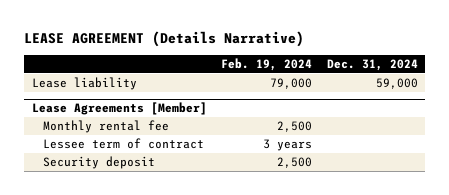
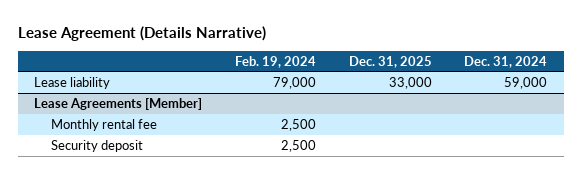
- LEASE AGREEMENT (Details Narrative)
+ Lease Agreement (Details Narrative)
- | Feb. 19, 2024 | Dec. 31, 2024
+ | Feb. 19, 2024 | Dec. 31, 2025 | Dec. 31, 2024
@ Lease Agreements [Member]
- Lessee term of contract | 3 years |

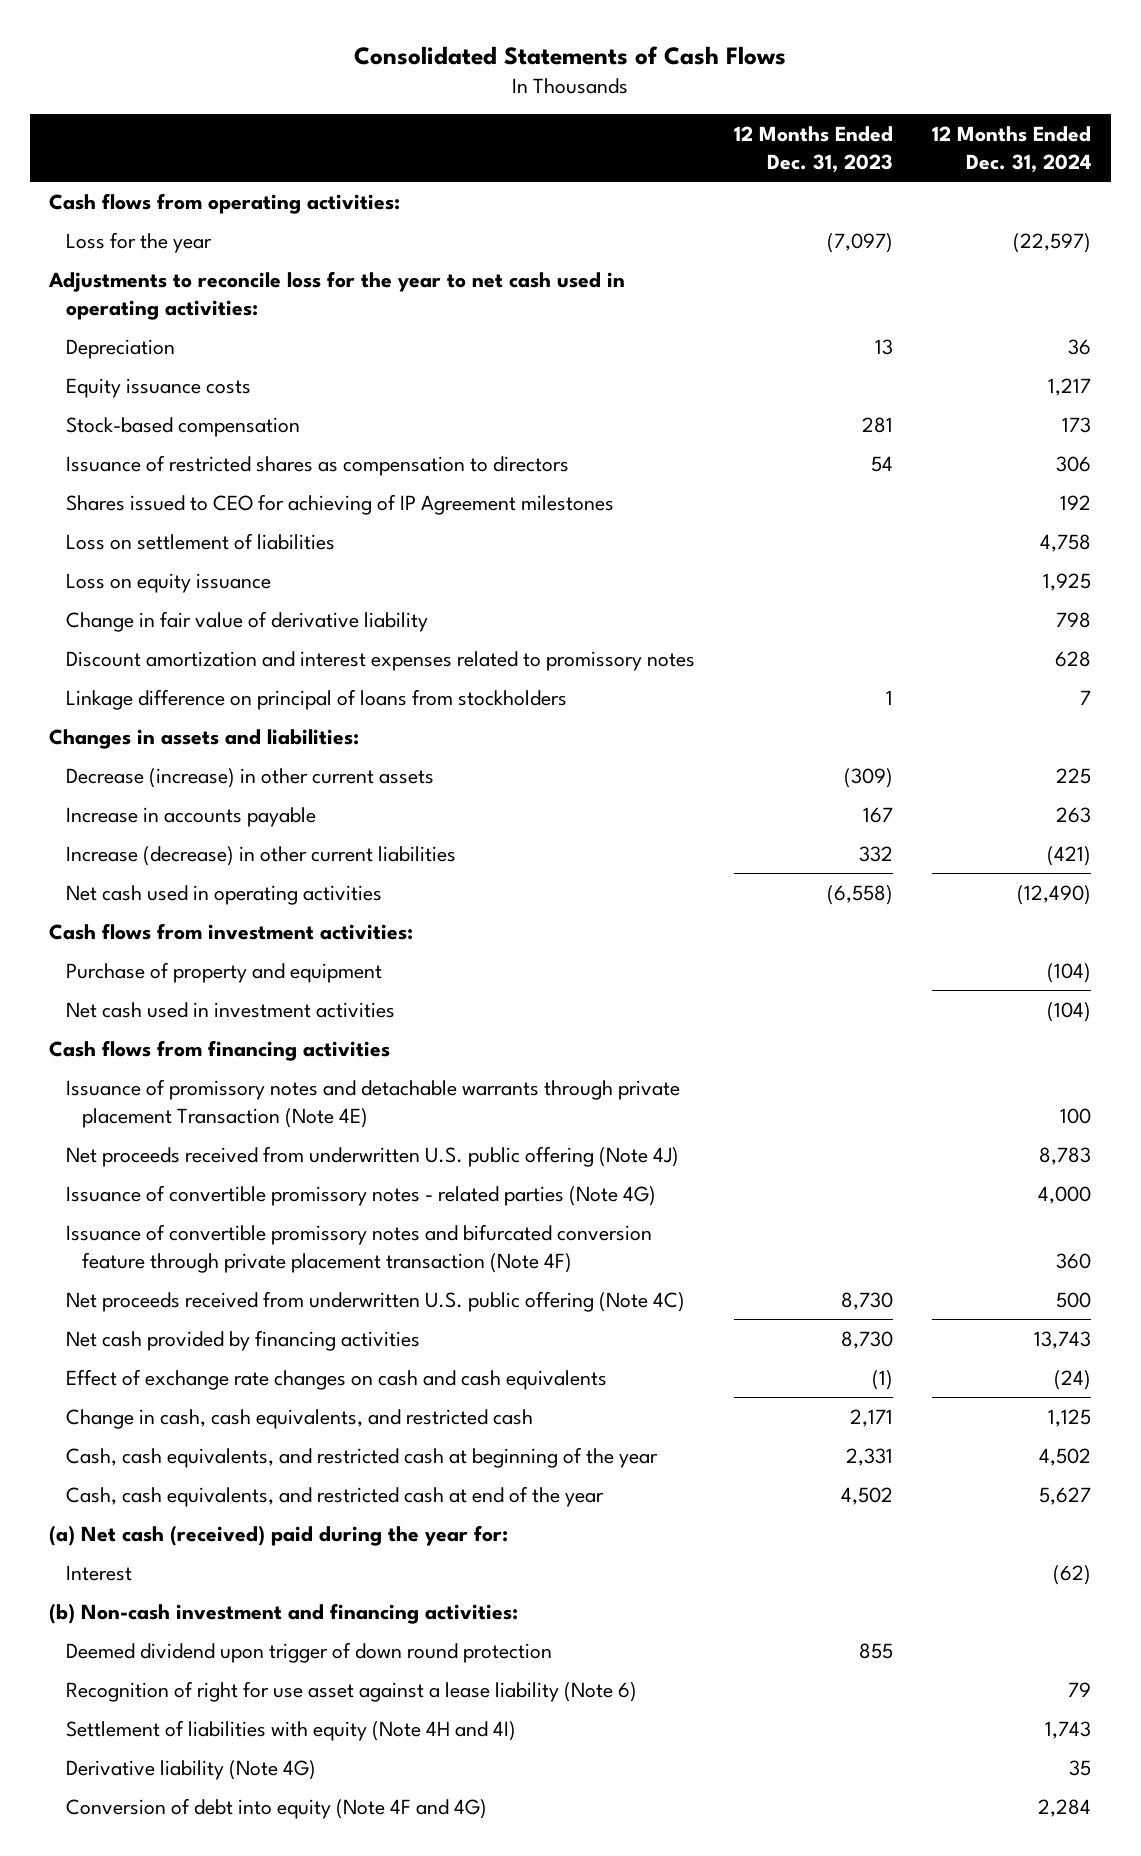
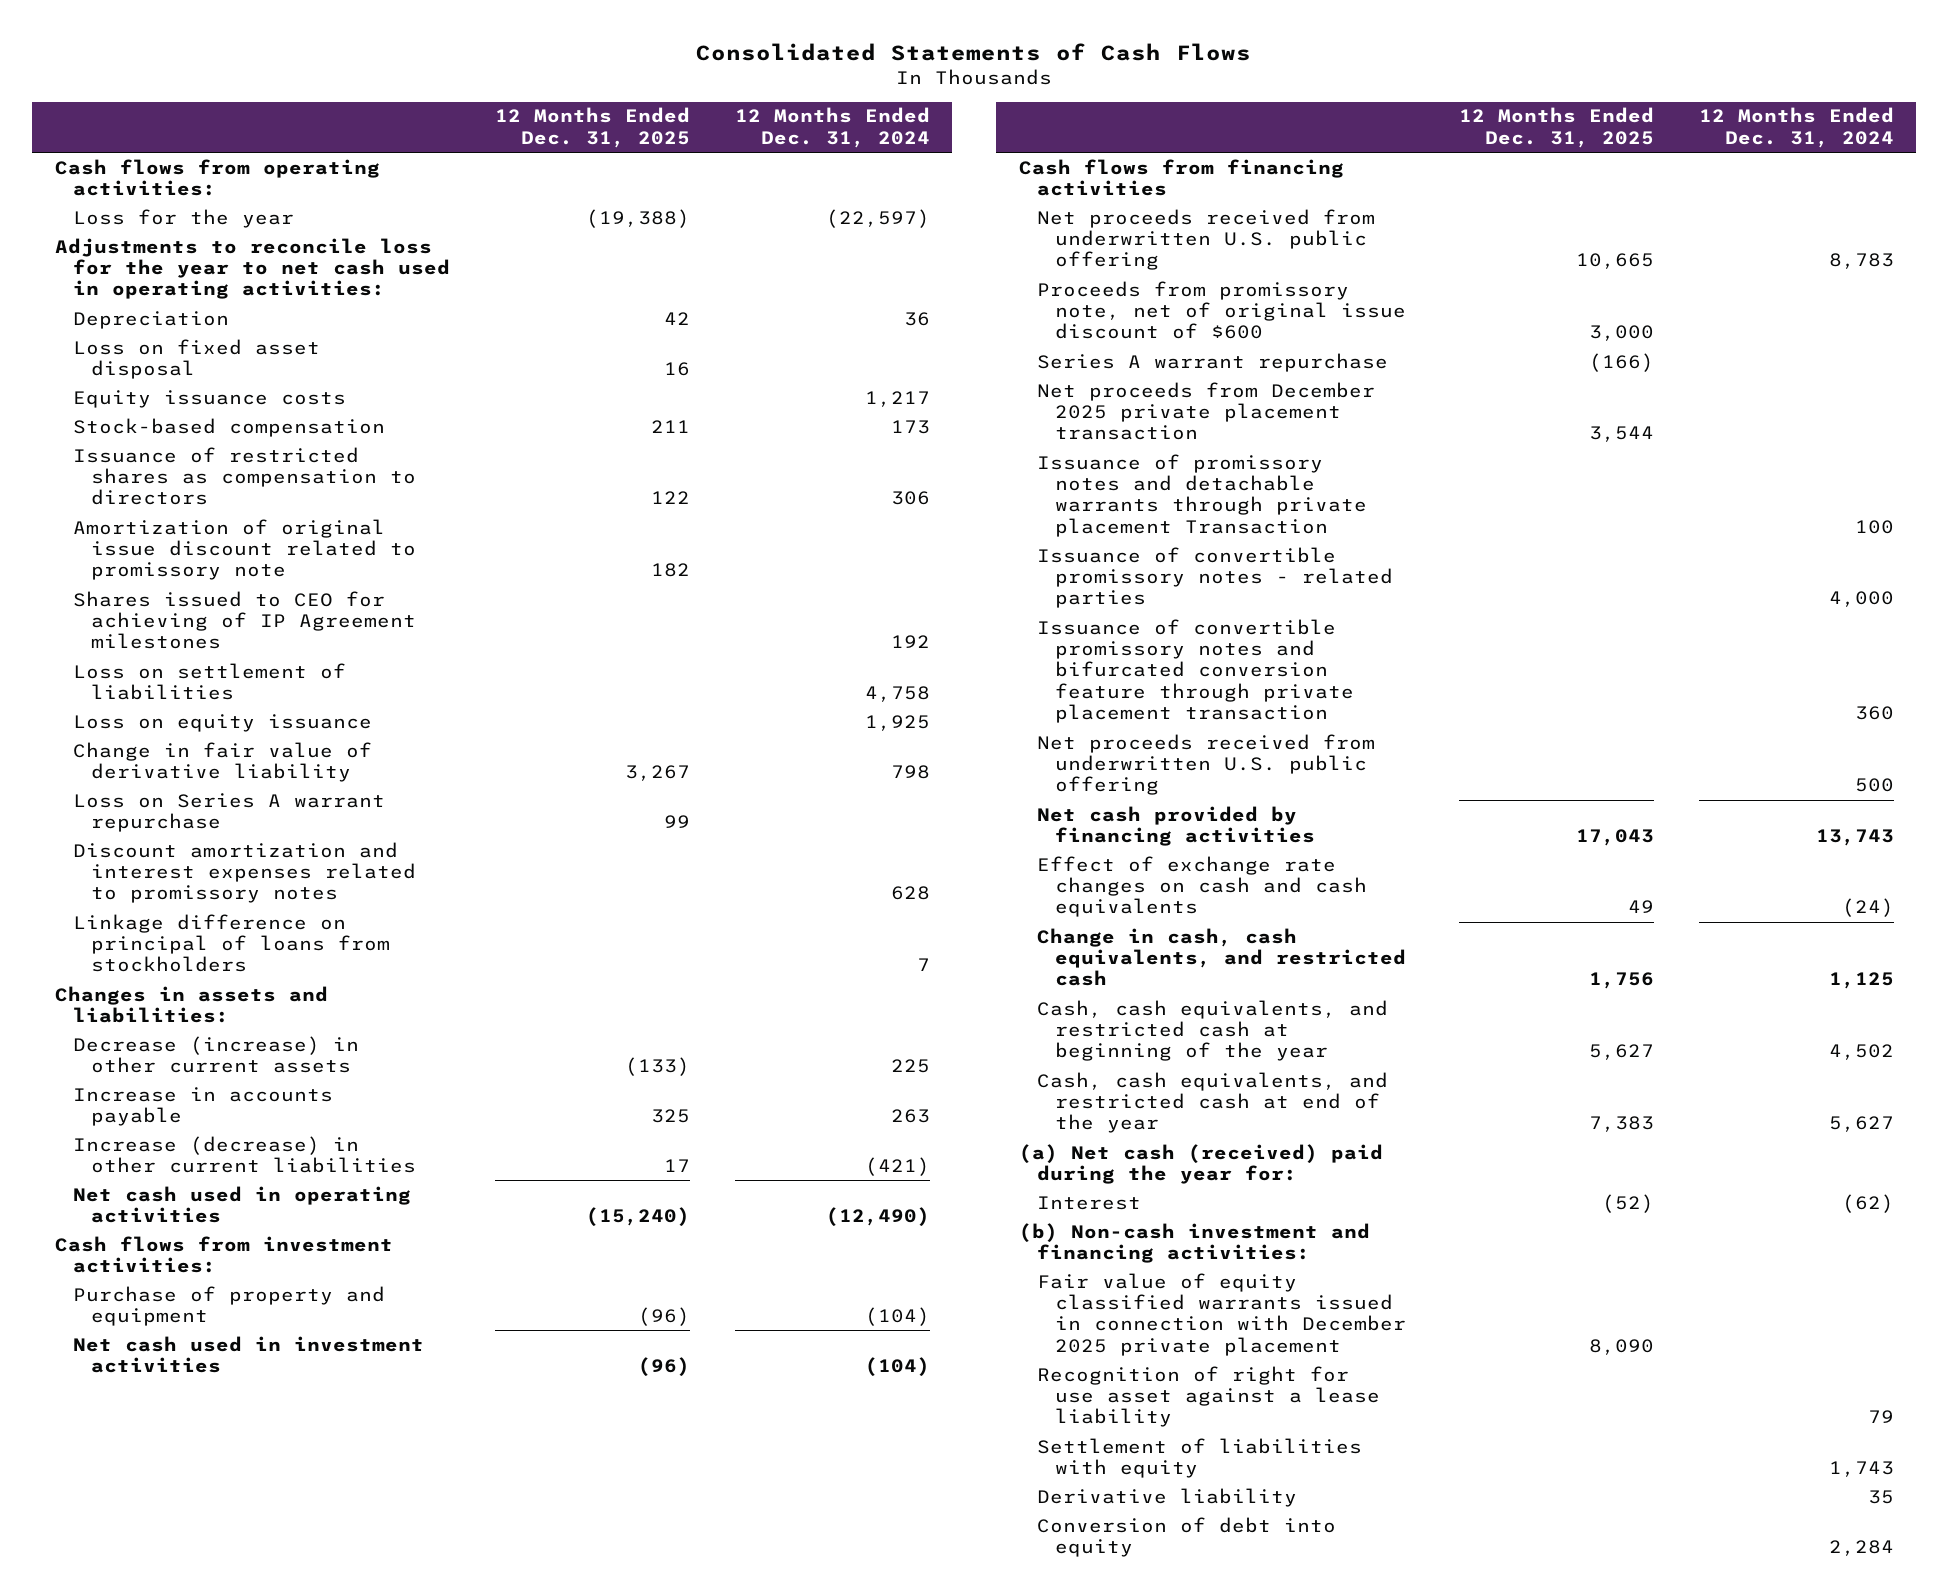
- | 12 Months Ended Dec. 31, 2023 | 12 Months Ended Dec. 31, 2024
+ | 12 Months Ended Dec. 31, 2025 | 12 Months Ended Dec. 31, 2024
+ Loss on fixed asset disposal | 16 |
+ Amortization of original issue discount related to promissory note | 182 |
+ Loss on Series A warrant repurchase | 99 |
- Issuance of promissory notes and detachable warrants through private placement Transaction (Note 4E) | | 100
- Net proceeds received from underwritten U.S. public offering (Note 4J) | | 8,783
- Issuance of convertible promissory notes - related parties (Note 4G) | | 4,000
- Issuance of convertible promissory notes and bifurcated conversion feature through private placement transaction (Note 4F) | | 360
- Net proceeds received from underwritten U.S. public offering (Note 4C) | 8,730 | 500
+ Net proceeds received from underwritten U.S. public offering | 10,665 | 8,783
+ Proceeds from promissory note, net of original issue discount of $600 | 3,000 |
+ Series A warrant repurchase | (166) |
+ Net proceeds from December 2025 private placement transaction | 3,544 |
+ Issuance of promissory notes and detachable warrants through private placement Transaction | | 100
+ Issuance of convertible promissory notes - related parties | | 4,000
+ Issuance of convertible promissory notes and bifurcated conversion feature through private placement transaction | | 360
+ Net proceeds received from underwritten U.S. public offering | | 500
- Deemed dividend upon trigger of down round protection | 855 |
- Recognition of right for use asset against a lease liability (Note 6) | | 79
- Settlement of liabilities with equity (Note 4H and 4I) | | 1,743
- Derivative liability (Note 4G) | | 35
- Conversion of debt into equity (Note 4F and 4G) | | 2,284
+ Fair value of equity classified warrants issued in connection with December 2025 private placement | 8,090 |
+ Recognition of right for use asset against a lease liability | | 79
+ Settlement of liabilities with equity | | 1,743
+ Derivative liability | | 35
+ Conversion of debt into equity | | 2,284

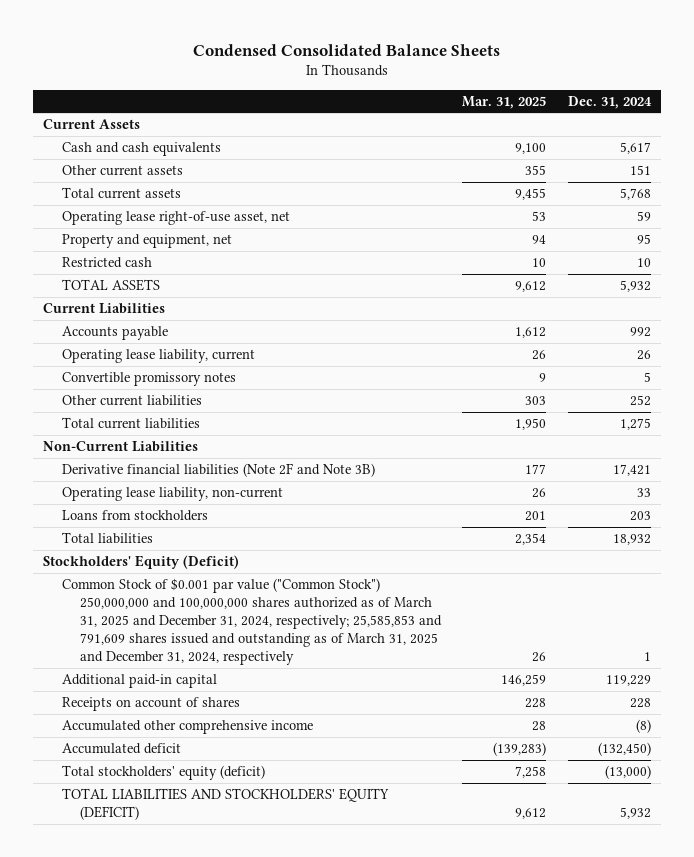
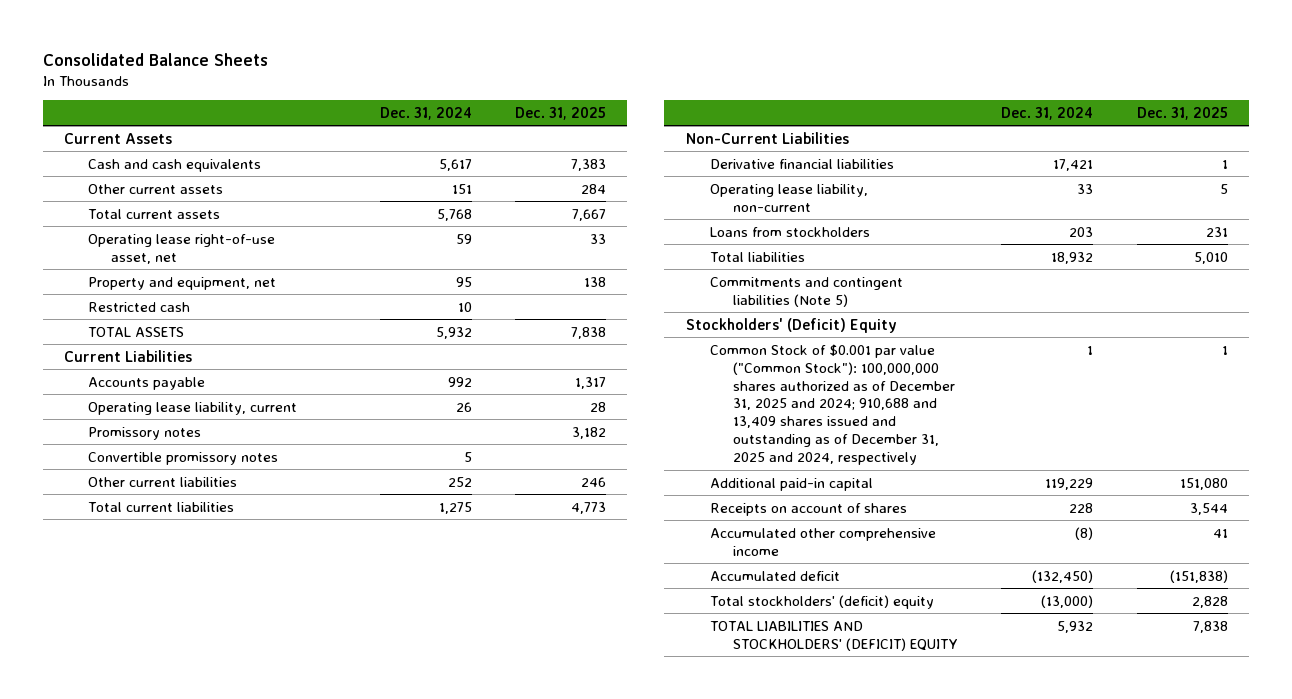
- Condensed Consolidated Balance Sheets
+ Consolidated Balance Sheets
- | Mar. 31, 2025 | Dec. 31, 2024
+ | Dec. 31, 2024 | Dec. 31, 2025
+ Promissory notes | | 3,182
- Derivative financial liabilities (Note 2F and Note 3B) | 177 | 17,421
+ Derivative financial liabilities | 17,421 | 1
- Stockholders' Equity (Deficit)
- Common Stock of $0.001 par value ("Common Stock") 250,000,000 and 100,000,000 shares authorized as of March 31, 2025 and December 31, 2024, respectively; 25,585,853 and 791,609 shares issued and outstanding as of March 31, 2025 and December 31, 2024, respectively | 26 | 1
+ Commitments and contingent liabilities (Note 5)
+ Stockholders' (Deficit) Equity
+ Common Stock of $0.001 par value ("Common Stock"): 100,000,000 shares authorized as of December 31, 2025 and 2024; 910,688 and 13,409 shares issued and outstanding as of December 31, 2025 and 2024, respectively | 1 | 1
- Total stockholders' equity (deficit) | 7,258 | (13,000)
- TOTAL LIABILITIES AND STOCKHOLDERS' EQUITY (DEFICIT) | 9,612 | 5,932
+ Total stockholders' (deficit) equity | (13,000) | 2,828
+ TOTAL LIABILITIES AND STOCKHOLDERS' (DEFICIT) EQUITY | 5,932 | 7,838

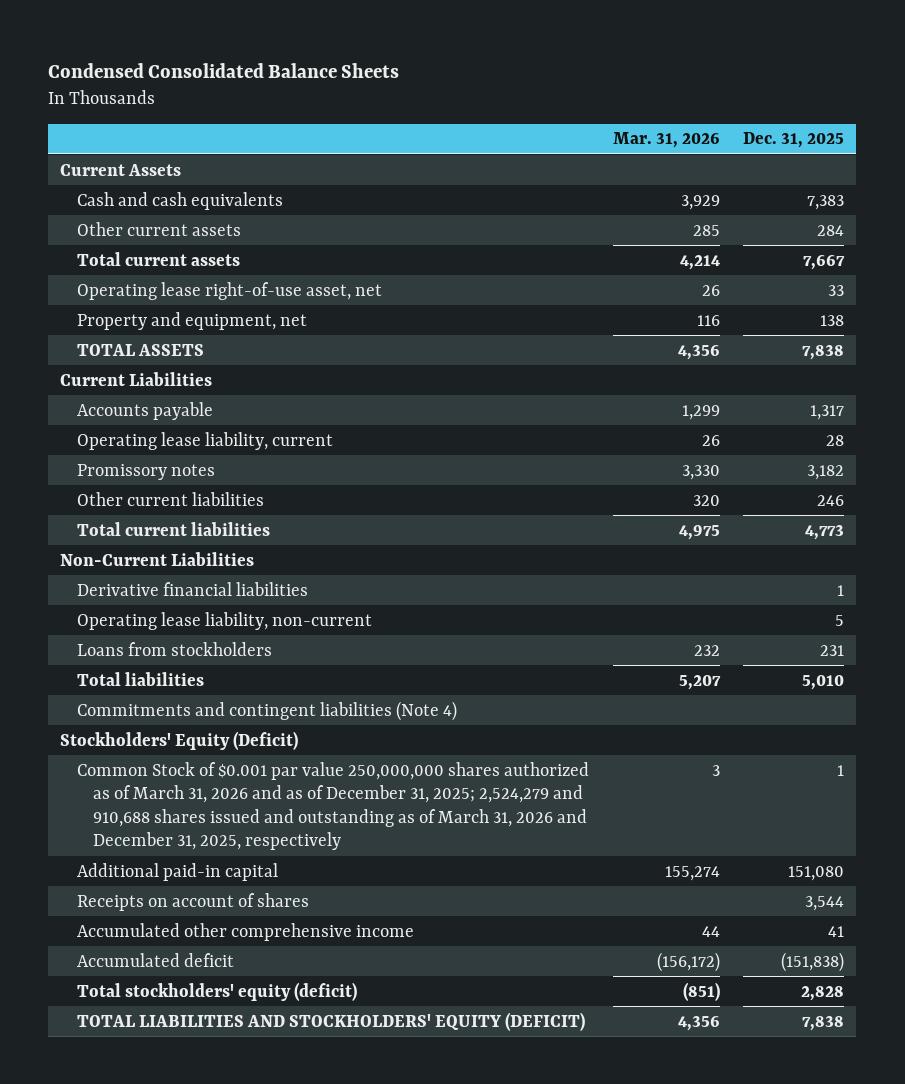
- Consolidated Balance Sheets
+ Condensed Consolidated Balance Sheets
- | Dec. 31, 2024 | Dec. 31, 2025
+ | Mar. 31, 2026 | Dec. 31, 2025
- Restricted cash | 10 |
- Convertible promissory notes | 5 |
- Commitments and contingent liabilities (Note 5)
- Stockholders' (Deficit) Equity
- Common Stock of $0.001 par value ("Common Stock"): 100,000,000 shares authorized as of December 31, 2025 and 2024; 910,688 and 13,409 shares issued and outstanding as of December 31, 2025 and 2024, respectively | 1 | 1
+ Commitments and contingent liabilities (Note 4)
+ Stockholders' Equity (Deficit)
+ Common Stock of $0.001 par value 250,000,000 shares authorized as of March 31, 2026 and as of December 31, 2025; 2,524,279 and 910,688 shares issued and outstanding as of March 31, 2026 and December 31, 2025, respectively | 3 | 1
- Total stockholders' (deficit) equity | (13,000) | 2,828
- TOTAL LIABILITIES AND STOCKHOLDERS' (DEFICIT) EQUITY | 5,932 | 7,838
+ Total stockholders' equity (deficit) | (851) | 2,828
+ TOTAL LIABILITIES AND STOCKHOLDERS' EQUITY (DEFICIT) | 4,356 | 7,838

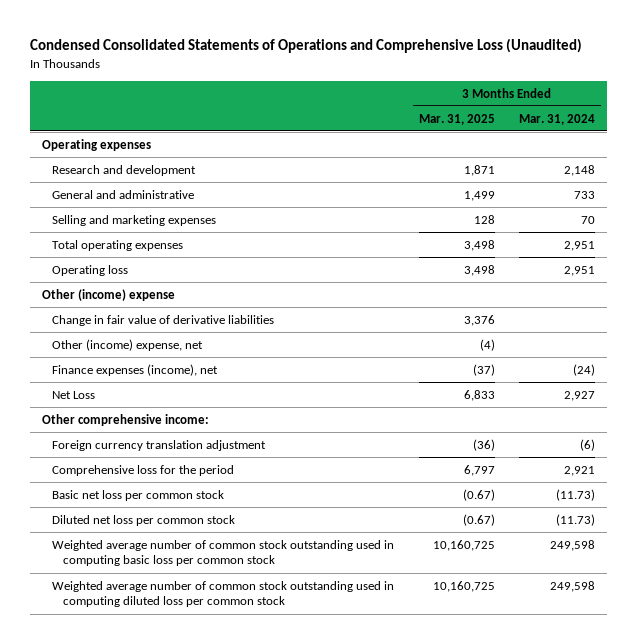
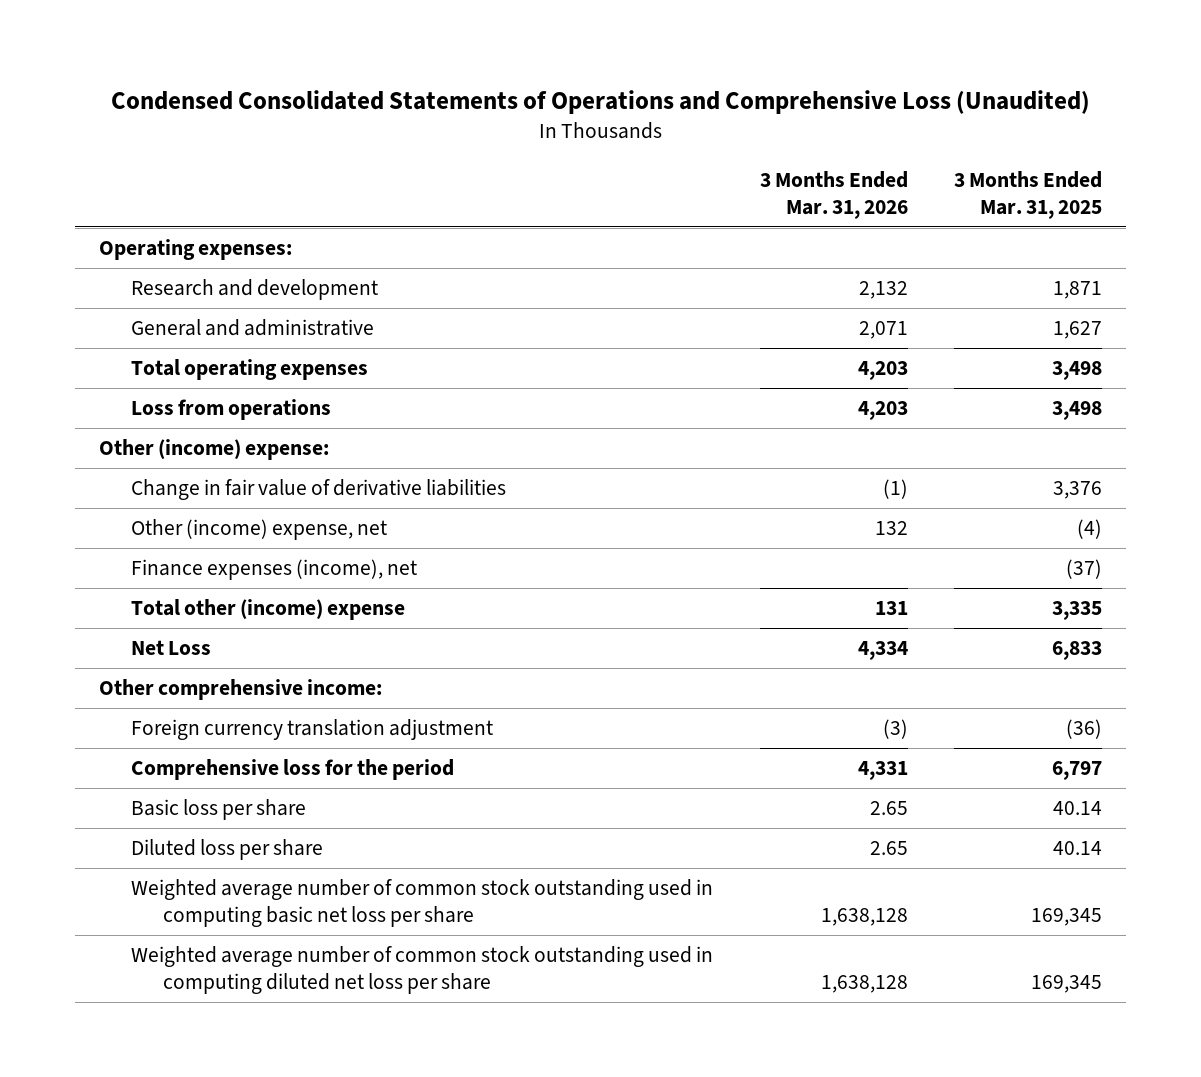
- | 3 Months Ended Mar. 31, 2025 | 3 Months Ended Mar. 31, 2024
+ | 3 Months Ended Mar. 31, 2026 | 3 Months Ended Mar. 31, 2025
- Operating expenses
+ Operating expenses:
- General and administrative | 1,499 | 733
- Selling and marketing expenses | 128 | 70
+ General and administrative | 2,071 | 1,627
- Operating loss | 3,498 | 2,951
- Other (income) expense
+ Loss from operations | 4,203 | 3,498
+ Other (income) expense:
+ Total other (income) expense | 131 | 3,335
- Basic net loss per common stock | (0.67) | (11.73)
- Diluted net loss per common stock | (0.67) | (11.73)
- Weighted average number of common stock outstanding used in computing basic loss per common stock | 10,160,725 | 249,598
- Weighted average number of common stock outstanding used in computing diluted loss per common stock | 10,160,725 | 249,598
+ Basic loss per share | 2.65 | 40.14
+ Diluted loss per share | 2.65 | 40.14
+ Weighted average number of common stock outstanding used in computing basic net loss per share | 1,638,128 | 169,345
+ Weighted average number of common stock outstanding used in computing diluted net loss per share | 1,638,128 | 169,345

